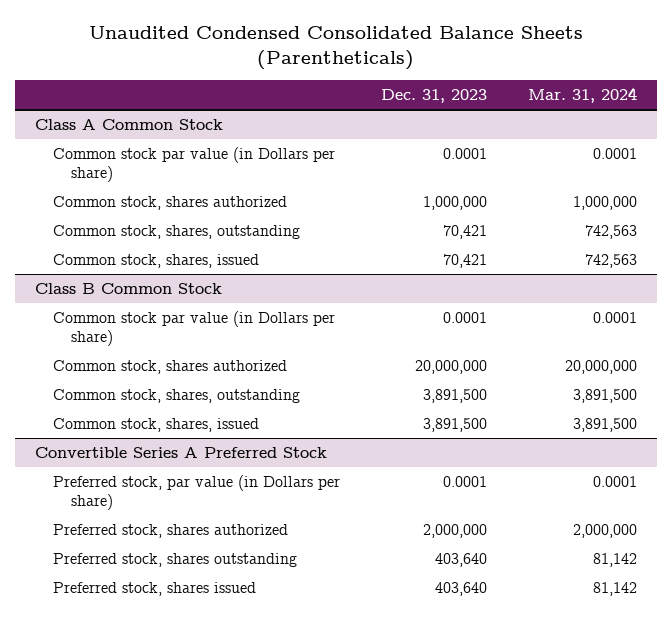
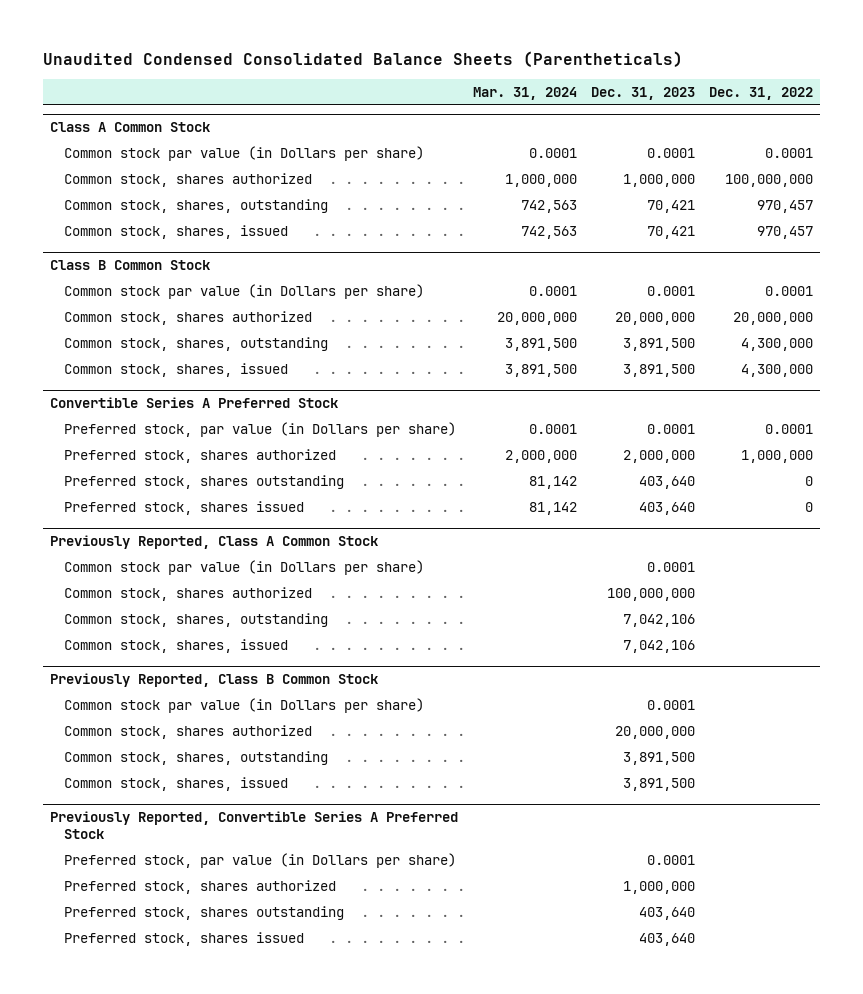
- | Dec. 31, 2023 | Mar. 31, 2024
+ | Mar. 31, 2024 | Dec. 31, 2023 | Dec. 31, 2022
+ Previously Reported, Class A Common Stock
+ Common stock par value (in Dollars per share) | | 0.0001 |
+ Common stock, shares authorized | | 100,000,000 |
+ Common stock, shares, outstanding | | 7,042,106 |
+ Common stock, shares, issued | | 7,042,106 |
+ Previously Reported, Class B Common Stock
+ Common stock par value (in Dollars per share) | | 0.0001 |
+ Common stock, shares authorized | | 20,000,000 |
+ Common stock, shares, outstanding | | 3,891,500 |
+ Common stock, shares, issued | | 3,891,500 |
+ Previously Reported, Convertible Series A Preferred Stock
+ Preferred stock, par value (in Dollars per share) | | 0.0001 |
+ Preferred stock, shares authorized | | 1,000,000 |
+ Preferred stock, shares outstanding | | 403,640 |
+ Preferred stock, shares issued | | 403,640 |

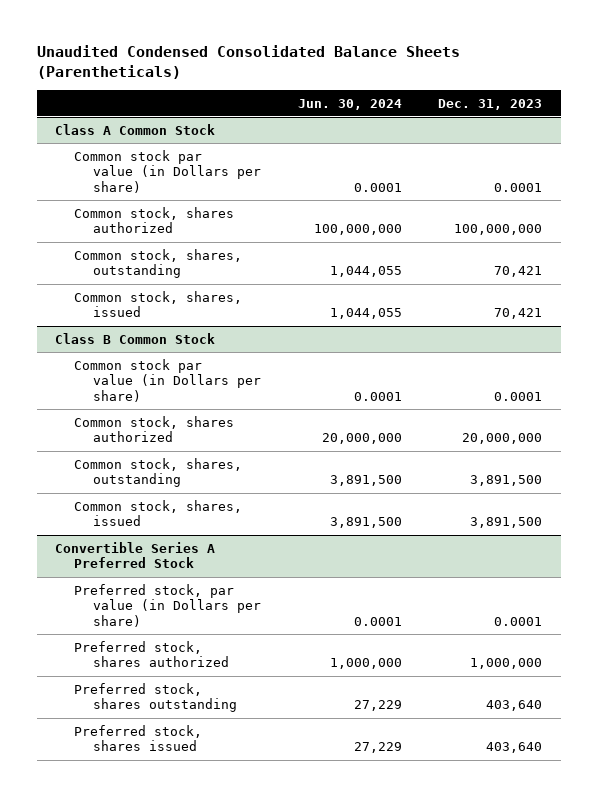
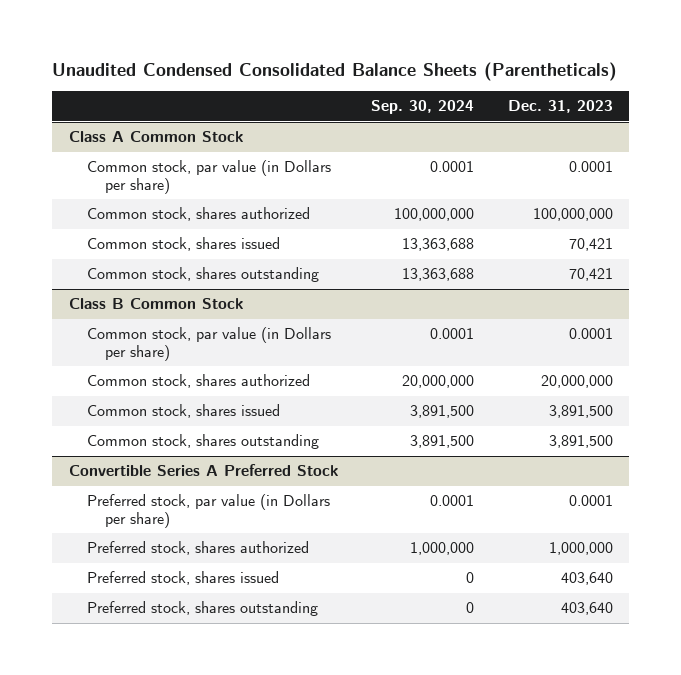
- | Jun. 30, 2024 | Dec. 31, 2023
+ | Sep. 30, 2024 | Dec. 31, 2023
@ Class A Common Stock
- Common stock par value (in Dollars per share) | 0.0001 | 0.0001
+ Common stock, par value (in Dollars per share) | 0.0001 | 0.0001
- Common stock, shares, outstanding | 1,044,055 | 70,421
- Common stock, shares, issued | 1,044,055 | 70,421
+ Common stock, shares issued | 13,363,688 | 70,421
+ Common stock, shares outstanding | 13,363,688 | 70,421
@ Class B Common Stock
- Common stock par value (in Dollars per share) | 0.0001 | 0.0001
+ Common stock, par value (in Dollars per share) | 0.0001 | 0.0001
- Common stock, shares, outstanding | 3,891,500 | 3,891,500
- Common stock, shares, issued | 3,891,500 | 3,891,500
+ Common stock, shares issued | 3,891,500 | 3,891,500
+ Common stock, shares outstanding | 3,891,500 | 3,891,500
@ Convertible Series A Preferred Stock
moved down: Preferred stock, shares outstanding | 0 | 403,640

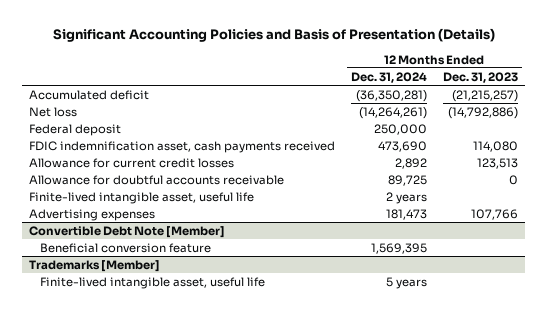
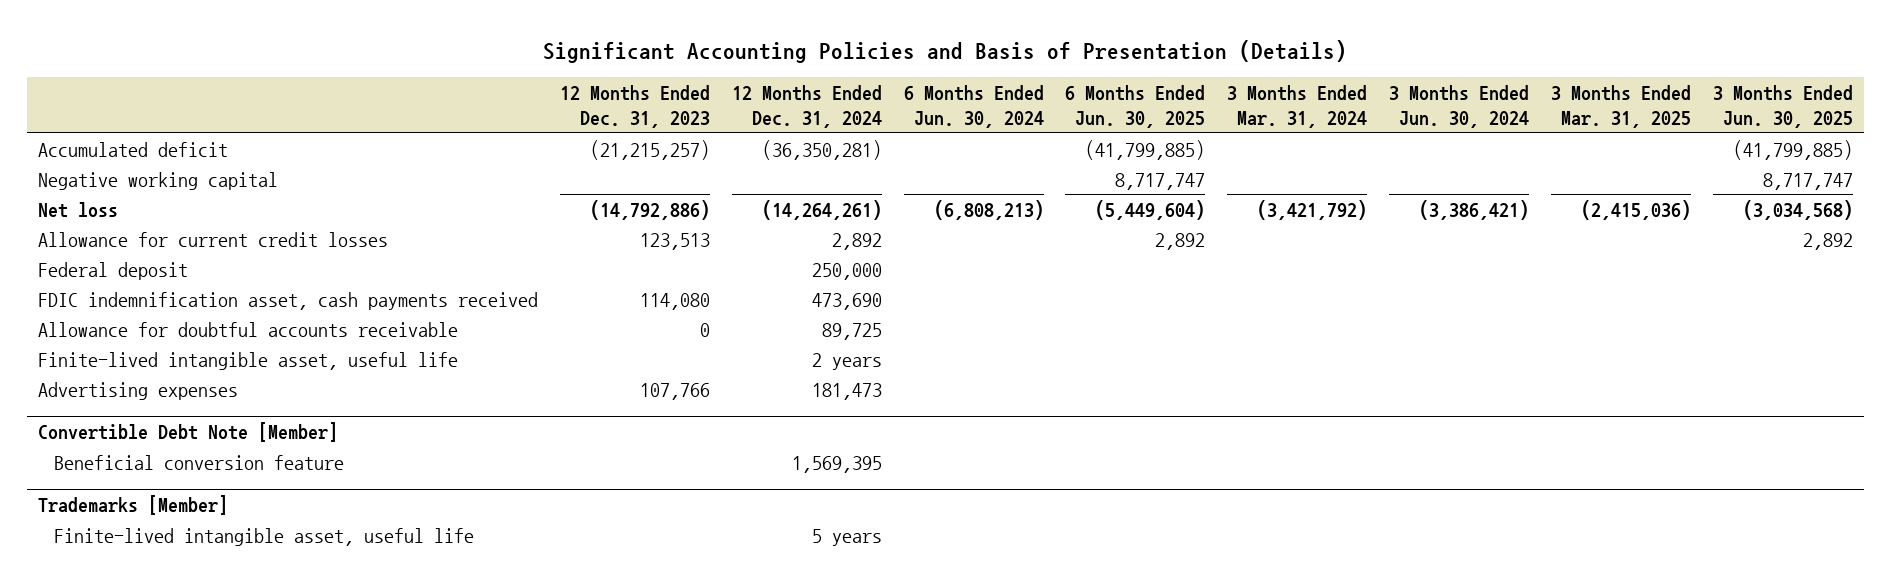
- | 12 Months Ended Dec. 31, 2024 | 12 Months Ended Dec. 31, 2023
+ | 12 Months Ended Dec. 31, 2023 | 12 Months Ended Dec. 31, 2024 | 6 Months Ended Jun. 30, 2024 | 6 Months Ended Jun. 30, 2025 | 3 Months Ended Mar. 31, 2024 | 3 Months Ended Jun. 30, 2024 | 3 Months Ended Mar. 31, 2025 | 3 Months Ended Jun. 30, 2025
+ Negative working capital | | | | 8,717,747 | | | | 8,717,747
moved up: Allowance for current credit losses | 123,513 | 2,892 | | 2,892 | | | | 2,892

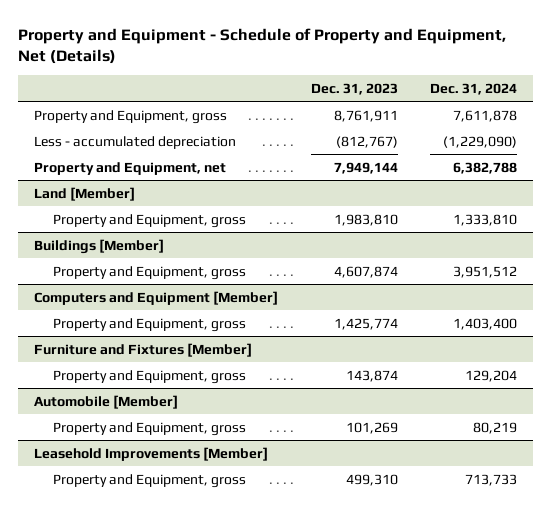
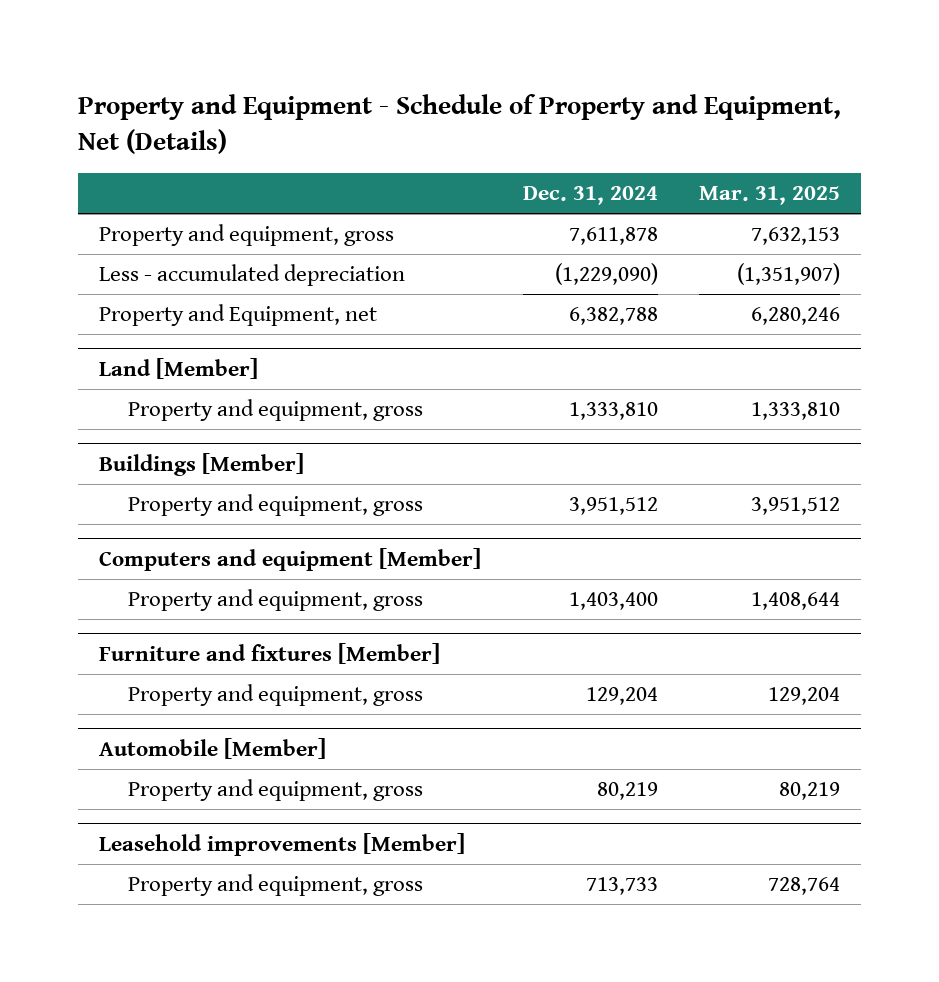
- | Dec. 31, 2023 | Dec. 31, 2024
+ | Dec. 31, 2024 | Mar. 31, 2025
- Property and Equipment, gross | 8,761,911 | 7,611,878
+ Property and equipment, gross | 7,611,878 | 7,632,153
@ Land [Member]
- Property and Equipment, gross | 1,983,810 | 1,333,810
+ Property and equipment, gross | 1,333,810 | 1,333,810
@ Buildings [Member]
- Property and Equipment, gross | 4,607,874 | 3,951,512
- Computers and Equipment [Member]
- Property and Equipment, gross | 1,425,774 | 1,403,400
- Furniture and Fixtures [Member]
- Property and Equipment, gross | 143,874 | 129,204
@ Buildings [Member]
+ Property and equipment, gross | 3,951,512 | 3,951,512
+ Computers and equipment [Member]
+ Property and equipment, gross | 1,403,400 | 1,408,644
+ Furniture and fixtures [Member]
+ Property and equipment, gross | 129,204 | 129,204
@ Automobile [Member]
- Property and Equipment, gross | 101,269 | 80,219
- Leasehold Improvements [Member]
- Property and Equipment, gross | 499,310 | 713,733
@ Automobile [Member]
+ Property and equipment, gross | 80,219 | 80,219
+ Leasehold improvements [Member]
+ Property and equipment, gross | 713,733 | 728,764

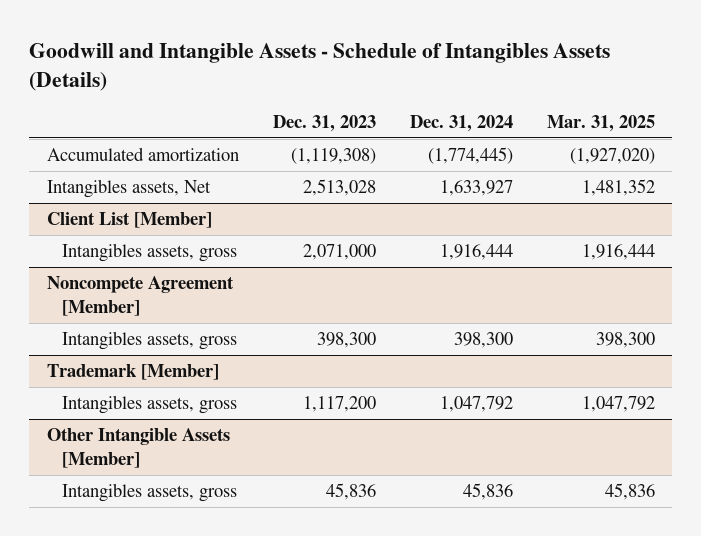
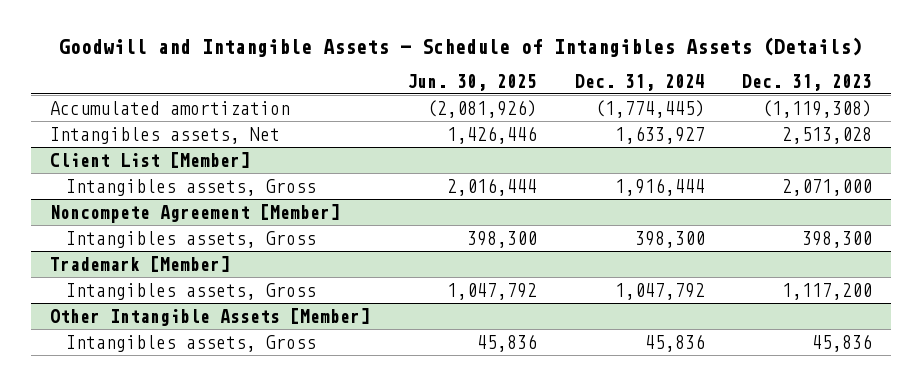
- | Dec. 31, 2023 | Dec. 31, 2024 | Mar. 31, 2025
+ | Jun. 30, 2025 | Dec. 31, 2024 | Dec. 31, 2023
@ Client List [Member]
- Intangibles assets, gross | 2,071,000 | 1,916,444 | 1,916,444
+ Intangibles assets, Gross | 2,016,444 | 1,916,444 | 2,071,000
@ Noncompete Agreement [Member]
- Intangibles assets, gross | 398,300 | 398,300 | 398,300
+ Intangibles assets, Gross | 398,300 | 398,300 | 398,300
@ Trademark [Member]
- Intangibles assets, gross | 1,117,200 | 1,047,792 | 1,047,792
+ Intangibles assets, Gross | 1,047,792 | 1,047,792 | 1,117,200
@ Other Intangible Assets [Member]
- Intangibles assets, gross | 45,836 | 45,836 | 45,836
+ Intangibles assets, Gross | 45,836 | 45,836 | 45,836

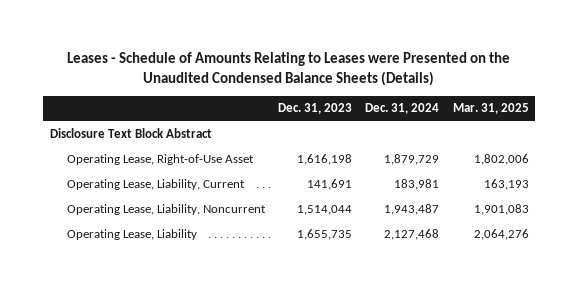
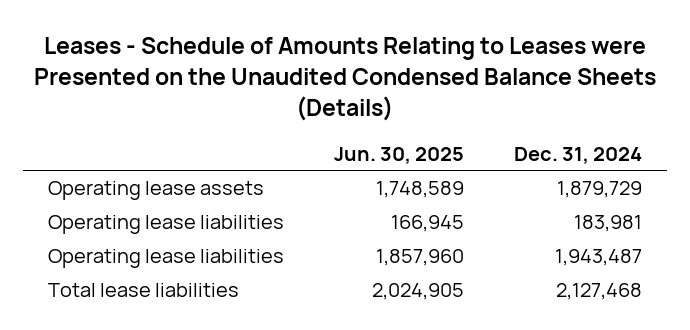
- | Dec. 31, 2023 | Dec. 31, 2024 | Mar. 31, 2025
+ | Jun. 30, 2025 | Dec. 31, 2024
- Disclosure Text Block Abstract
- Operating Lease, Right-of-Use Asset | 1,616,198 | 1,879,729 | 1,802,006
- Operating Lease, Liability, Current | 141,691 | 183,981 | 163,193
- Operating Lease, Liability, Noncurrent | 1,514,044 | 1,943,487 | 1,901,083
- Operating Lease, Liability | 1,655,735 | 2,127,468 | 2,064,276
+ Operating lease assets | 1,748,589 | 1,879,729
+ Operating lease liabilities | 166,945 | 183,981
+ Operating lease liabilities | 1,857,960 | 1,943,487
+ Total lease liabilities | 2,024,905 | 2,127,468

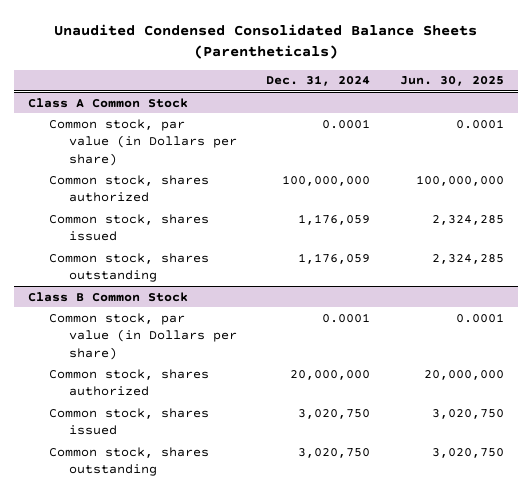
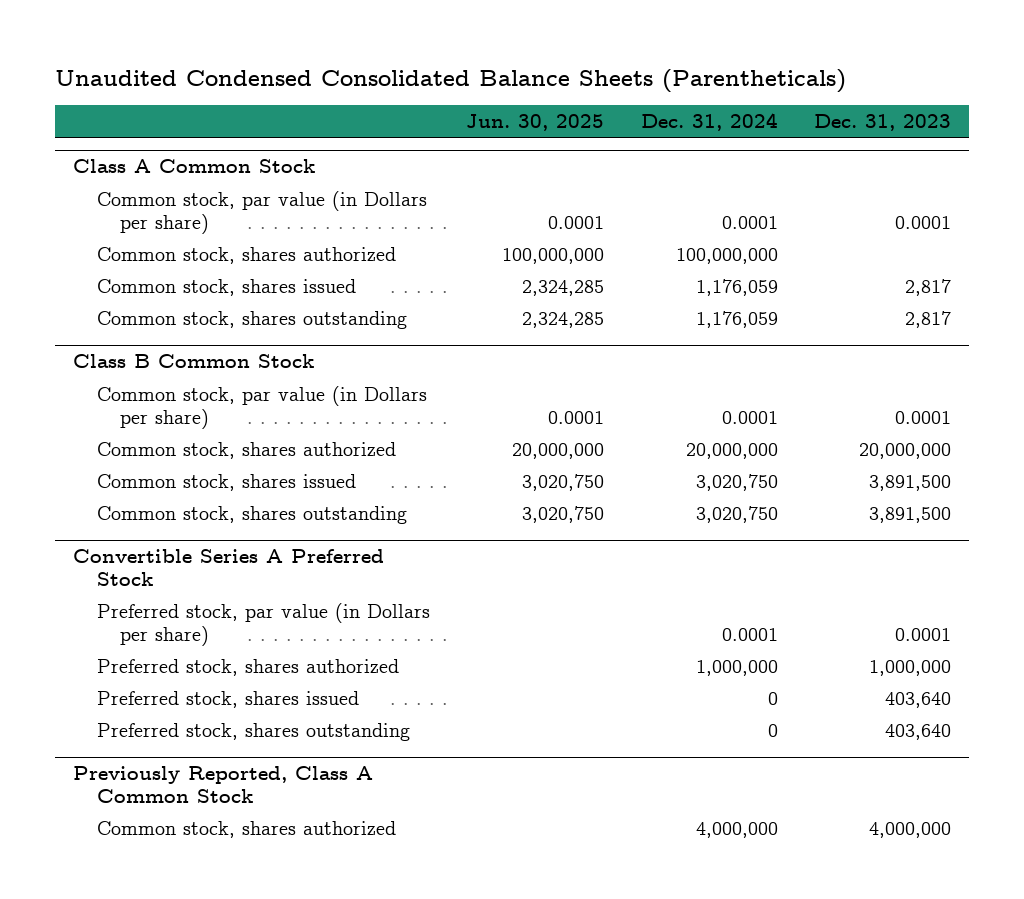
- | Dec. 31, 2024 | Jun. 30, 2025
+ | Jun. 30, 2025 | Dec. 31, 2024 | Dec. 31, 2023
+ Convertible Series A Preferred Stock
+ Preferred stock, par value (in Dollars per share) | | 0.0001 | 0.0001
+ Preferred stock, shares authorized | | 1,000,000 | 1,000,000
+ Preferred stock, shares issued | | 0 | 403,640
+ Preferred stock, shares outstanding | | 0 | 403,640
+ Previously Reported, Class A Common Stock
+ Common stock, shares authorized | | 4,000,000 | 4,000,000

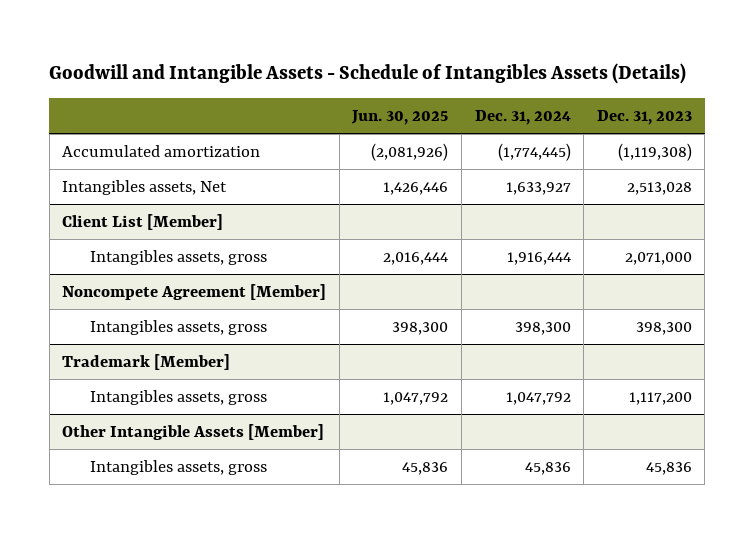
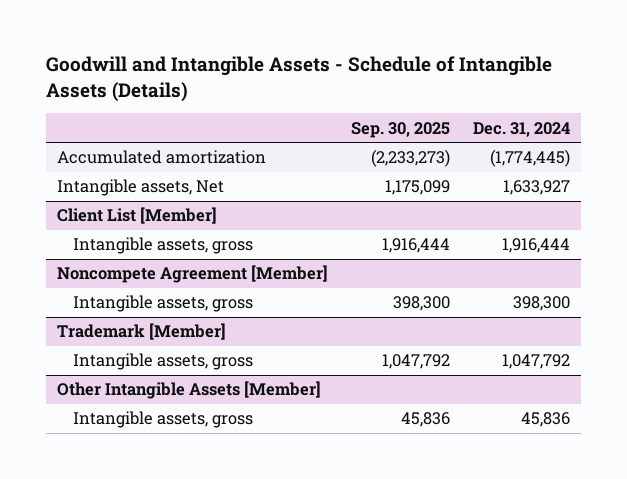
- Goodwill and Intangible Assets - Schedule of Intangibles Assets (Details)
+ Goodwill and Intangible Assets - Schedule of Intangible Assets (Details)
- | Jun. 30, 2025 | Dec. 31, 2024 | Dec. 31, 2023
+ | Sep. 30, 2025 | Dec. 31, 2024
- Intangibles assets, Net | 1,426,446 | 1,633,927 | 2,513,028
+ Intangible assets, Net | 1,175,099 | 1,633,927
@ Client List [Member]
- Intangibles assets, gross | 2,016,444 | 1,916,444 | 2,071,000
+ Intangible assets, gross | 1,916,444 | 1,916,444
@ Noncompete Agreement [Member]
- Intangibles assets, gross | 398,300 | 398,300 | 398,300
+ Intangible assets, gross | 398,300 | 398,300
@ Trademark [Member]
- Intangibles assets, gross | 1,047,792 | 1,047,792 | 1,117,200
+ Intangible assets, gross | 1,047,792 | 1,047,792
@ Other Intangible Assets [Member]
- Intangibles assets, gross | 45,836 | 45,836 | 45,836
+ Intangible assets, gross | 45,836 | 45,836

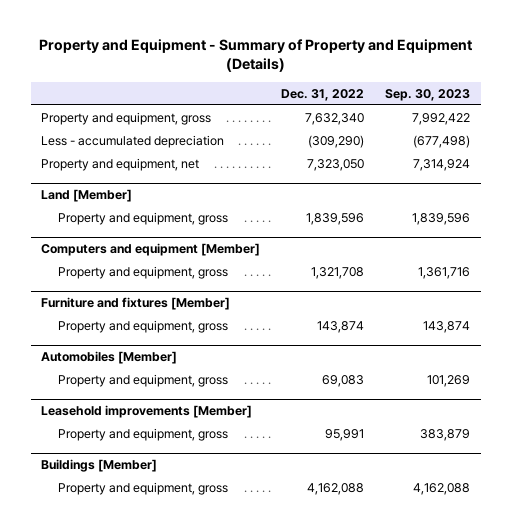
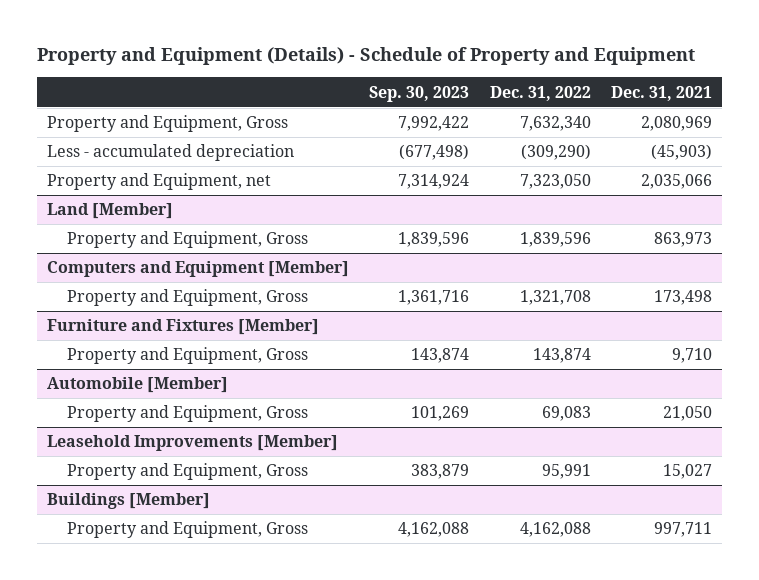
- Property and Equipment - Summary of Property and Equipment (Details)
+ Property and Equipment (Details) - Schedule of Property and Equipment
- | Dec. 31, 2022 | Sep. 30, 2023
+ | Sep. 30, 2023 | Dec. 31, 2022 | Dec. 31, 2021
- Property and equipment, gross | 7,632,340 | 7,992,422
+ Property and Equipment, Gross | 7,992,422 | 7,632,340 | 2,080,969
- Property and equipment, net | 7,323,050 | 7,314,924
+ Property and Equipment, net | 7,314,924 | 7,323,050 | 2,035,066
@ Land [Member]
- Property and equipment, gross | 1,839,596 | 1,839,596
- Computers and equipment [Member]
- Property and equipment, gross | 1,321,708 | 1,361,716
- Furniture and fixtures [Member]
- Property and equipment, gross | 143,874 | 143,874
- Automobiles [Member]
- Property and equipment, gross | 69,083 | 101,269
- Leasehold improvements [Member]
- Property and equipment, gross | 95,991 | 383,879
@ Land [Member]
+ Property and Equipment, Gross | 1,839,596 | 1,839,596 | 863,973
+ Computers and Equipment [Member]
+ Property and Equipment, Gross | 1,361,716 | 1,321,708 | 173,498
+ Furniture and Fixtures [Member]
+ Property and Equipment, Gross | 143,874 | 143,874 | 9,710
+ Automobile [Member]
+ Property and Equipment, Gross | 101,269 | 69,083 | 21,050
+ Leasehold Improvements [Member]
+ Property and Equipment, Gross | 383,879 | 95,991 | 15,027
@ Buildings [Member]
- Property and equipment, gross | 4,162,088 | 4,162,088
+ Property and Equipment, Gross | 4,162,088 | 4,162,088 | 997,711

